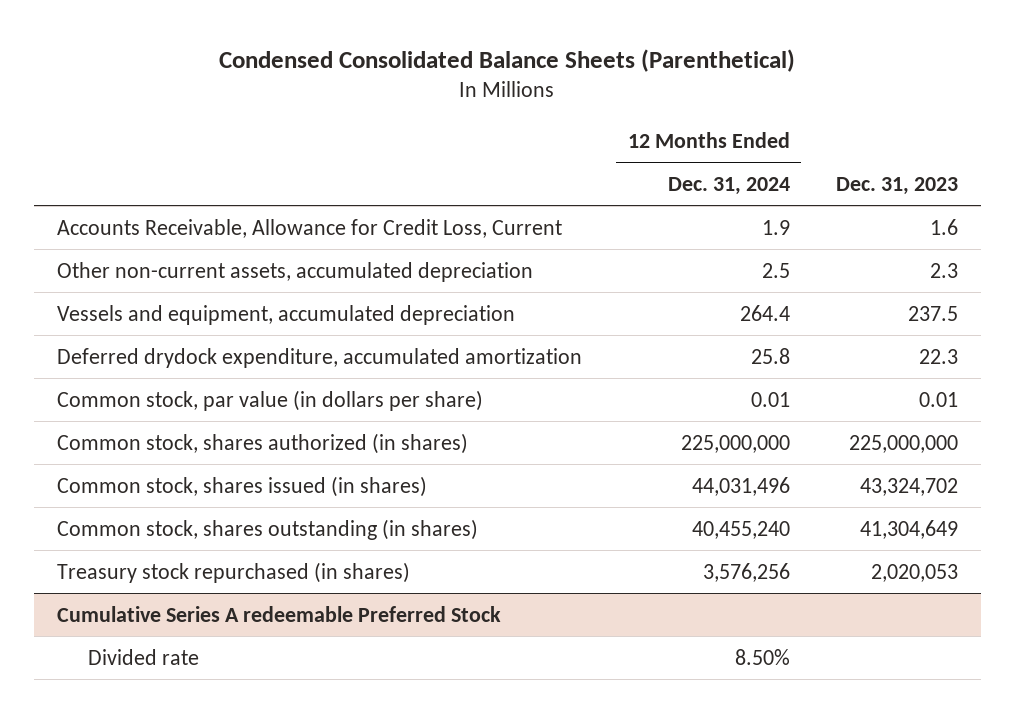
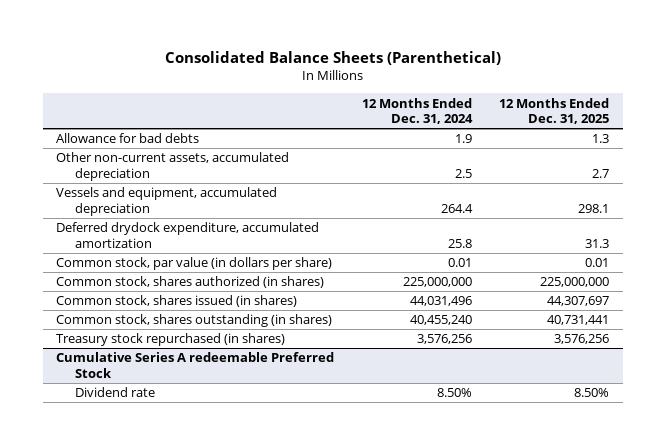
- Condensed Consolidated Balance Sheets (Parenthetical)
+ Consolidated Balance Sheets (Parenthetical)
- | 12 Months Ended Dec. 31, 2024 | Dec. 31, 2023
+ | 12 Months Ended Dec. 31, 2024 | 12 Months Ended Dec. 31, 2025
- Accounts Receivable, Allowance for Credit Loss, Current | 1.9 | 1.6
+ Allowance for bad debts | 1.9 | 1.3
@ Cumulative Series A redeemable Preferred Stock
- Divided rate | 8.50% |
+ Dividend rate | 8.50% | 8.50%

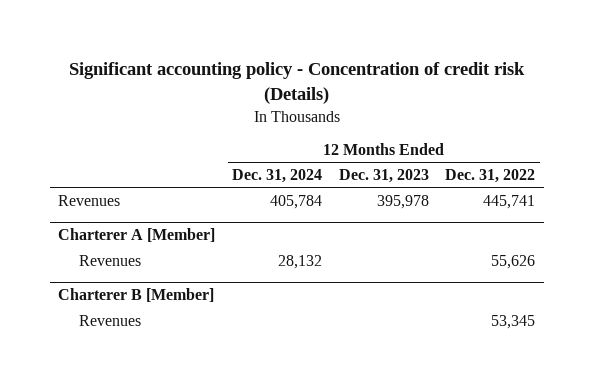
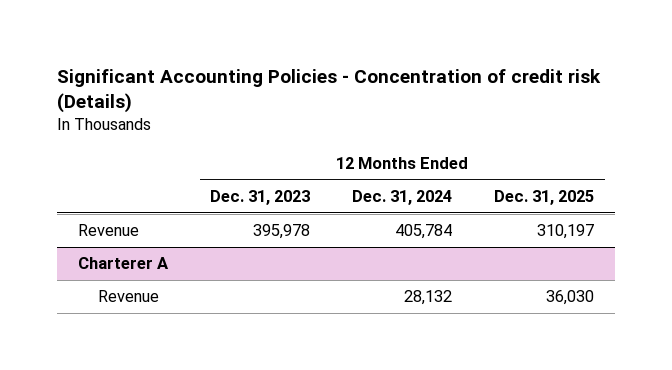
- Significant accounting policy - Concentration of credit risk (Details)
+ Significant Accounting Policies - Concentration of credit risk (Details)
- | 12 Months Ended Dec. 31, 2024 | 12 Months Ended Dec. 31, 2023 | 12 Months Ended Dec. 31, 2022
+ | 12 Months Ended Dec. 31, 2023 | 12 Months Ended Dec. 31, 2024 | 12 Months Ended Dec. 31, 2025
- Revenues | 405,784 | 395,978 | 445,741
- Charterer A [Member]
- Revenues | 28,132 | | 55,626
- Charterer B [Member]
- Revenues | | | 53,345
+ Revenue | 395,978 | 405,784 | 310,197
+ Charterer A
+ Revenue | | 28,132 | 36,030

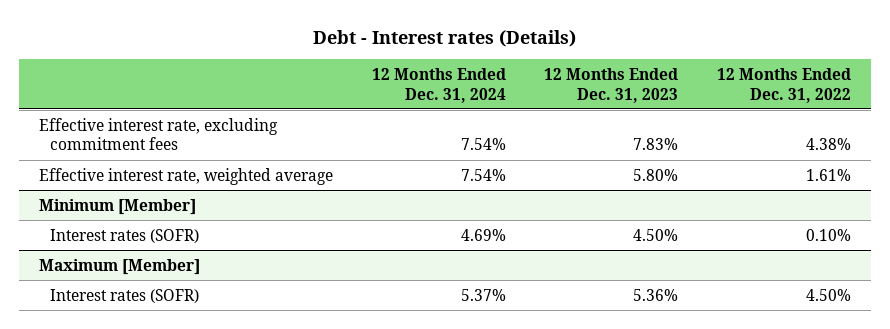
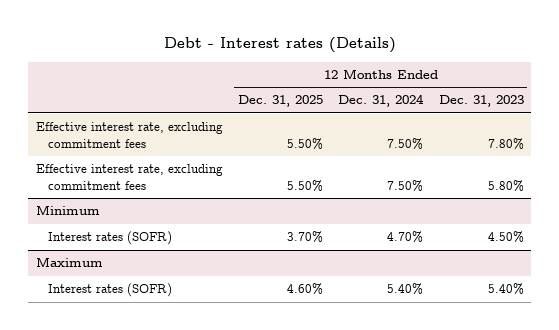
- | 12 Months Ended Dec. 31, 2024 | 12 Months Ended Dec. 31, 2023 | 12 Months Ended Dec. 31, 2022
+ | 12 Months Ended Dec. 31, 2025 | 12 Months Ended Dec. 31, 2024 | 12 Months Ended Dec. 31, 2023
- Effective interest rate, excluding commitment fees | 7.54% | 7.83% | 4.38%
- Effective interest rate, weighted average | 7.54% | 5.80% | 1.61%
- Minimum [Member]
- Interest rates (SOFR) | 4.69% | 4.50% | 0.10%
- Maximum [Member]
- Interest rates (SOFR) | 5.37% | 5.36% | 4.50%
+ Effective interest rate, excluding commitment fees | 5.50% | 7.50% | 7.80%
+ Effective interest rate, excluding commitment fees | 5.50% | 7.50% | 5.80%
+ Minimum
+ Interest rates (SOFR) | 3.70% | 4.70% | 4.50%
+ Maximum
+ Interest rates (SOFR) | 4.60% | 5.40% | 5.40%

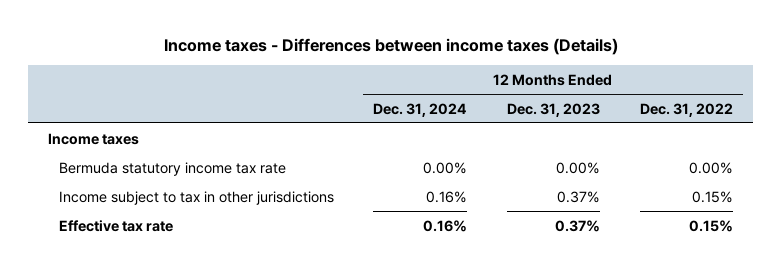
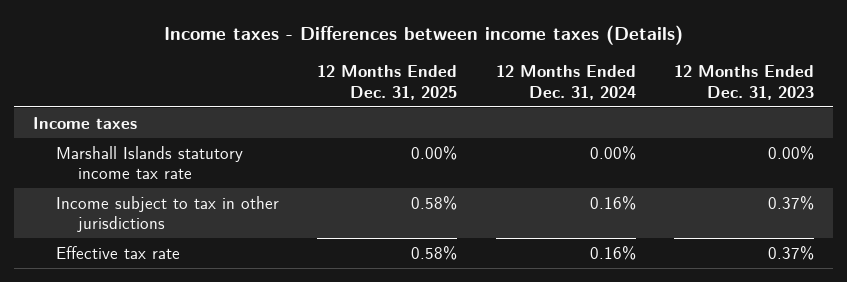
- | 12 Months Ended Dec. 31, 2024 | 12 Months Ended Dec. 31, 2023 | 12 Months Ended Dec. 31, 2022
+ | 12 Months Ended Dec. 31, 2025 | 12 Months Ended Dec. 31, 2024 | 12 Months Ended Dec. 31, 2023
- Bermuda statutory income tax rate | 0.00% | 0.00% | 0.00%
+ Marshall Islands statutory income tax rate | 0.00% | 0.00% | 0.00%

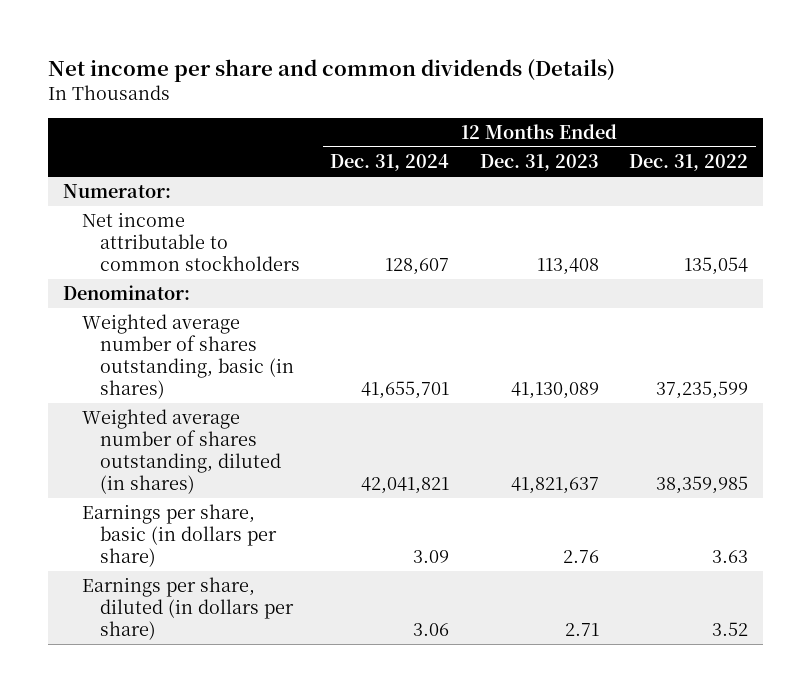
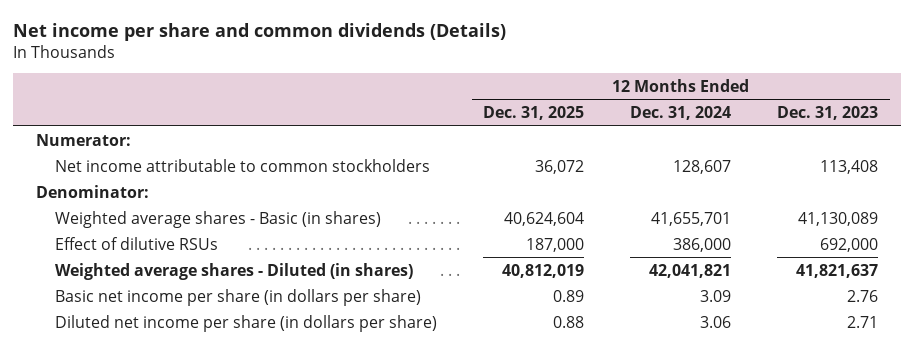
- | 12 Months Ended Dec. 31, 2024 | 12 Months Ended Dec. 31, 2023 | 12 Months Ended Dec. 31, 2022
+ | 12 Months Ended Dec. 31, 2025 | 12 Months Ended Dec. 31, 2024 | 12 Months Ended Dec. 31, 2023
- Weighted average number of shares outstanding, basic (in shares) | 41,655,701 | 41,130,089 | 37,235,599
- Weighted average number of shares outstanding, diluted (in shares) | 42,041,821 | 41,821,637 | 38,359,985
- Earnings per share, basic (in dollars per share) | 3.09 | 2.76 | 3.63
- Earnings per share, diluted (in dollars per share) | 3.06 | 2.71 | 3.52
+ Weighted average shares - Basic (in shares) | 40,624,604 | 41,655,701 | 41,130,089
+ Effect of dilutive RSUs | 187,000 | 386,000 | 692,000
+ Weighted average shares - Diluted (in shares) | 40,812,019 | 42,041,821 | 41,821,637
+ Basic net income per share (in dollars per share) | 0.89 | 3.09 | 2.76
+ Diluted net income per share (in dollars per share) | 0.88 | 3.06 | 2.71

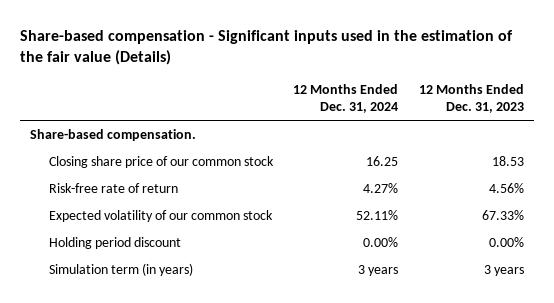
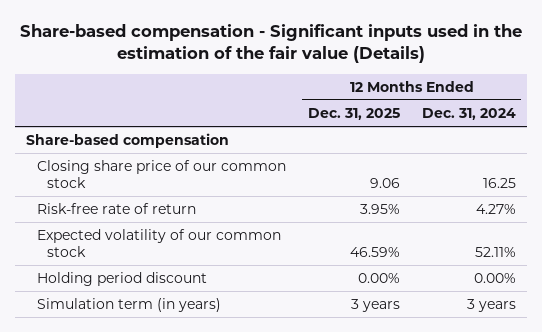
- | 12 Months Ended Dec. 31, 2024 | 12 Months Ended Dec. 31, 2023
+ | 12 Months Ended Dec. 31, 2025 | 12 Months Ended Dec. 31, 2024
- Share-based compensation.
+ Share-based compensation

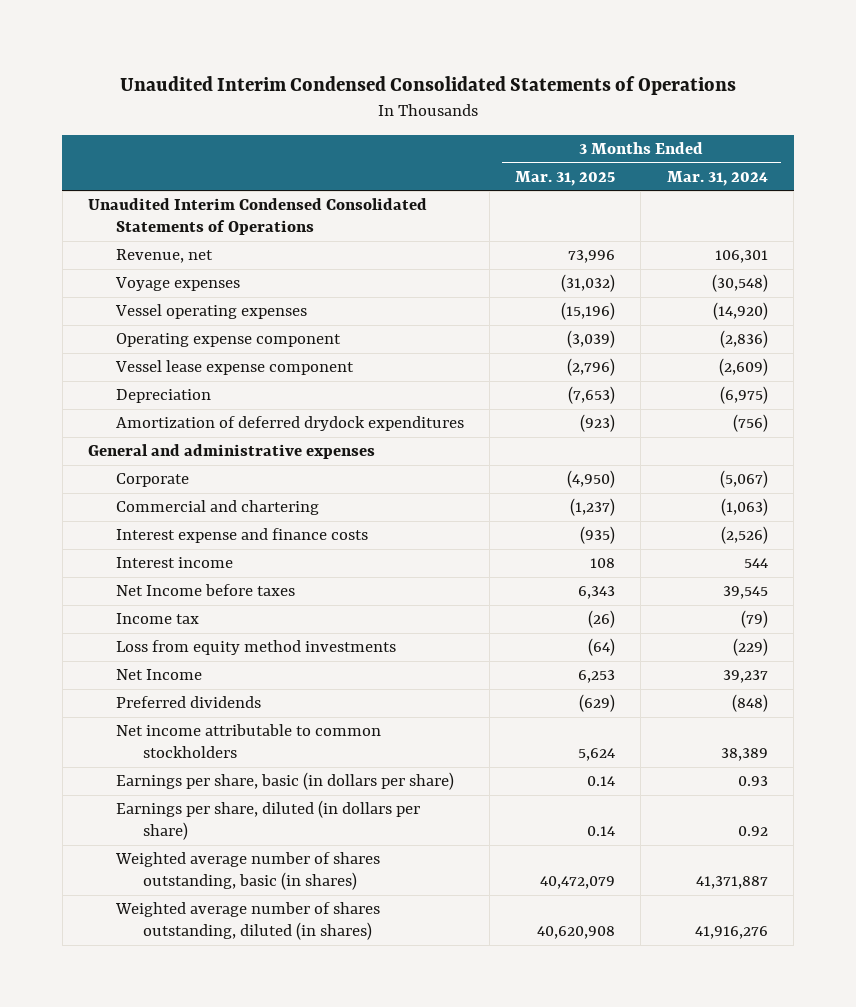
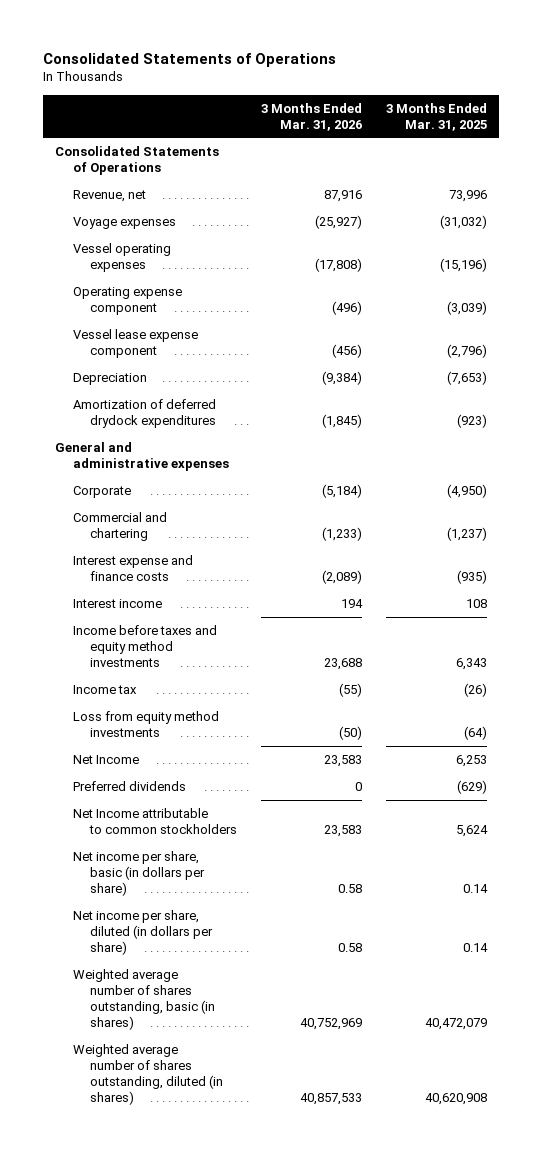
- Unaudited Interim Condensed Consolidated Statements of Operations
+ Consolidated Statements of Operations
- | 3 Months Ended Mar. 31, 2025 | 3 Months Ended Mar. 31, 2024
+ | 3 Months Ended Mar. 31, 2026 | 3 Months Ended Mar. 31, 2025
- Unaudited Interim Condensed Consolidated Statements of Operations
+ Consolidated Statements of Operations
- Net Income before taxes | 6,343 | 39,545
+ Income before taxes and equity method investments | 23,688 | 6,343
- Net income attributable to common stockholders | 5,624 | 38,389
- Earnings per share, basic (in dollars per share) | 0.14 | 0.93
- Earnings per share, diluted (in dollars per share) | 0.14 | 0.92
+ Net Income attributable to common stockholders | 23,583 | 5,624
+ Net income per share, basic (in dollars per share) | 0.58 | 0.14
+ Net income per share, diluted (in dollars per share) | 0.58 | 0.14

